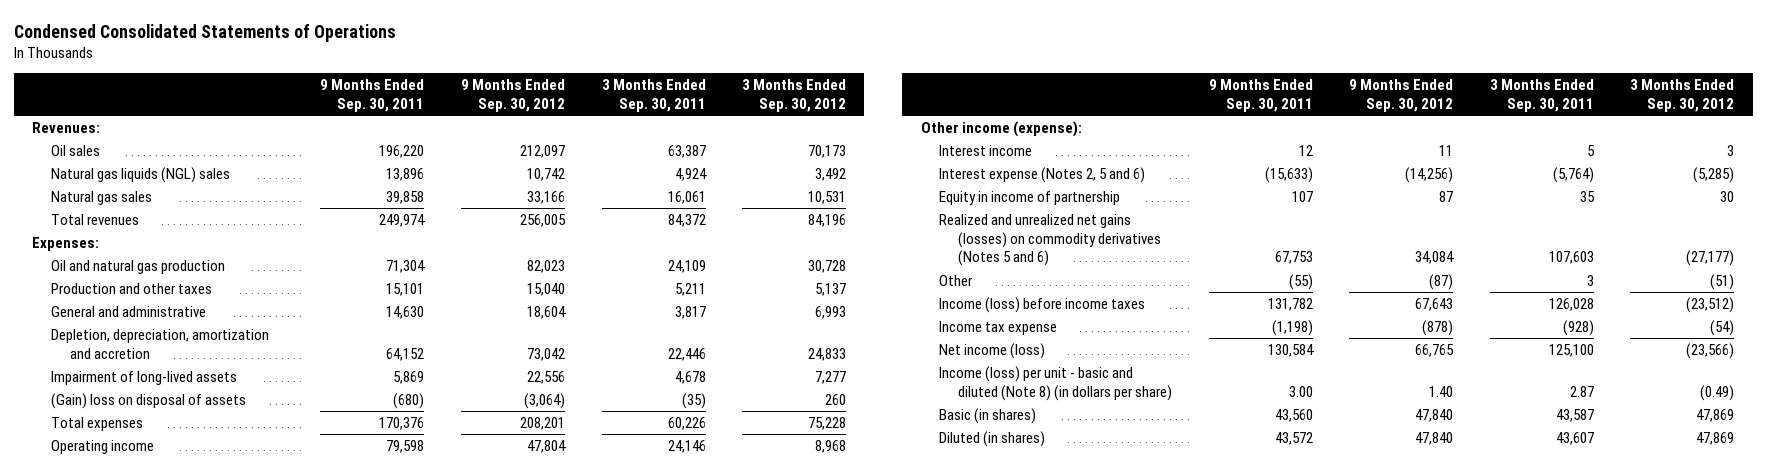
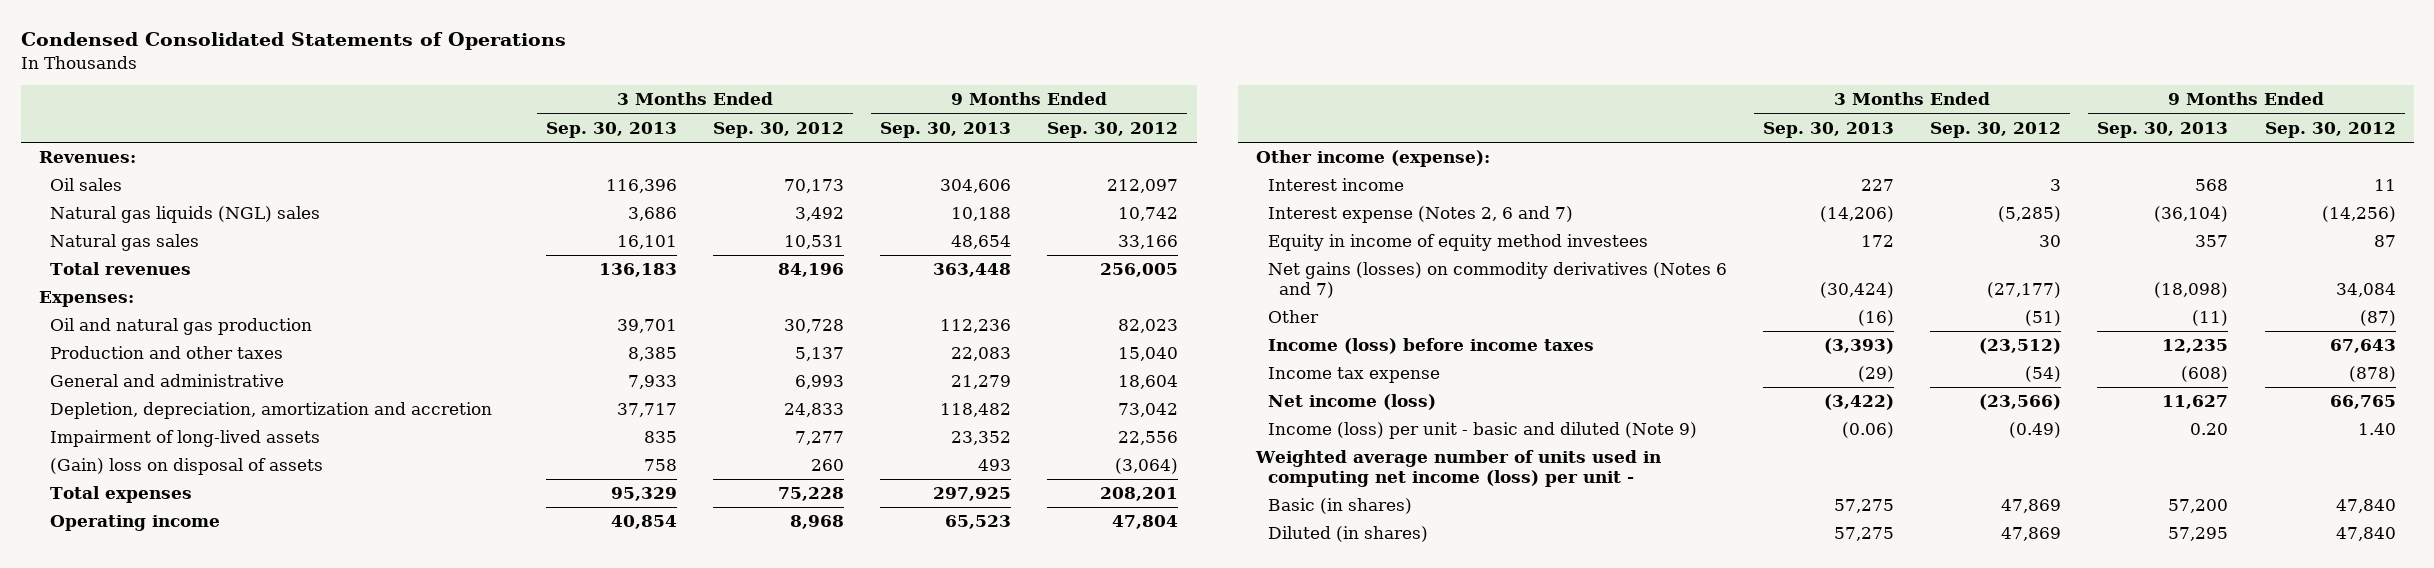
- | 9 Months Ended Sep. 30, 2011 | 9 Months Ended Sep. 30, 2012 | 3 Months Ended Sep. 30, 2011 | 3 Months Ended Sep. 30, 2012
+ | 3 Months Ended Sep. 30, 2013 | 3 Months Ended Sep. 30, 2012 | 9 Months Ended Sep. 30, 2013 | 9 Months Ended Sep. 30, 2012
- Interest expense (Notes 2, 5 and 6) | (15,633) | (14,256) | (5,764) | (5,285)
- Equity in income of partnership | 107 | 87 | 35 | 30
- Realized and unrealized net gains (losses) on commodity derivatives (Notes 5 and 6) | 67,753 | 34,084 | 107,603 | (27,177)
+ Interest expense (Notes 2, 6 and 7) | (14,206) | (5,285) | (36,104) | (14,256)
+ Equity in income of equity method investees | 172 | 30 | 357 | 87
+ Net gains (losses) on commodity derivatives (Notes 6 and 7) | (30,424) | (27,177) | (18,098) | 34,084
- Income (loss) per unit - basic and diluted (Note 8) (in dollars per share) | 3.00 | 1.40 | 2.87 | (0.49)
+ Income (loss) per unit - basic and diluted (Note 9) | (0.06) | (0.49) | 0.20 | 1.40
+ Weighted average number of units used in computing net income (loss) per unit -

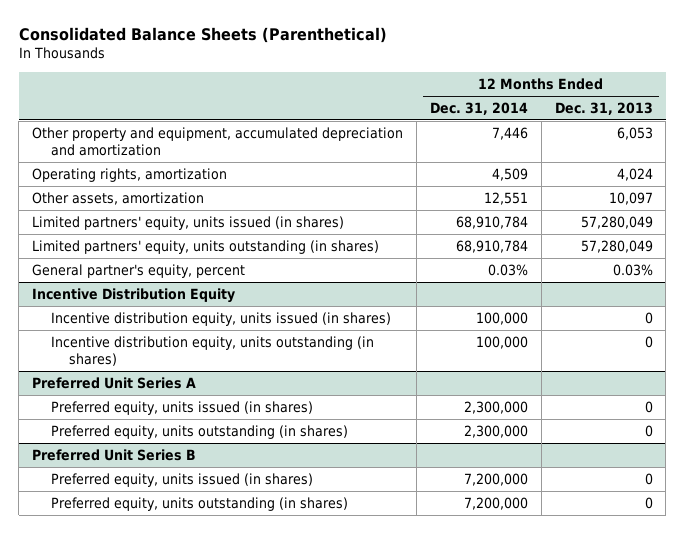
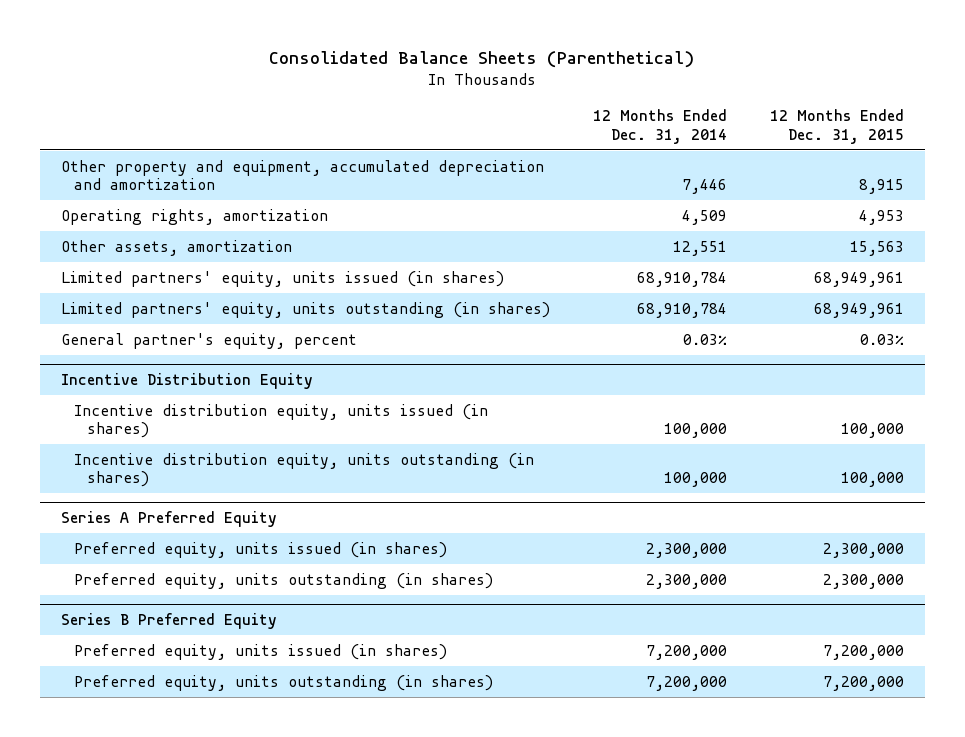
- | 12 Months Ended Dec. 31, 2014 | 12 Months Ended Dec. 31, 2013
+ | 12 Months Ended Dec. 31, 2014 | 12 Months Ended Dec. 31, 2015
- Preferred Unit Series A
+ Series A Preferred Equity
- Preferred Unit Series B
+ Series B Preferred Equity

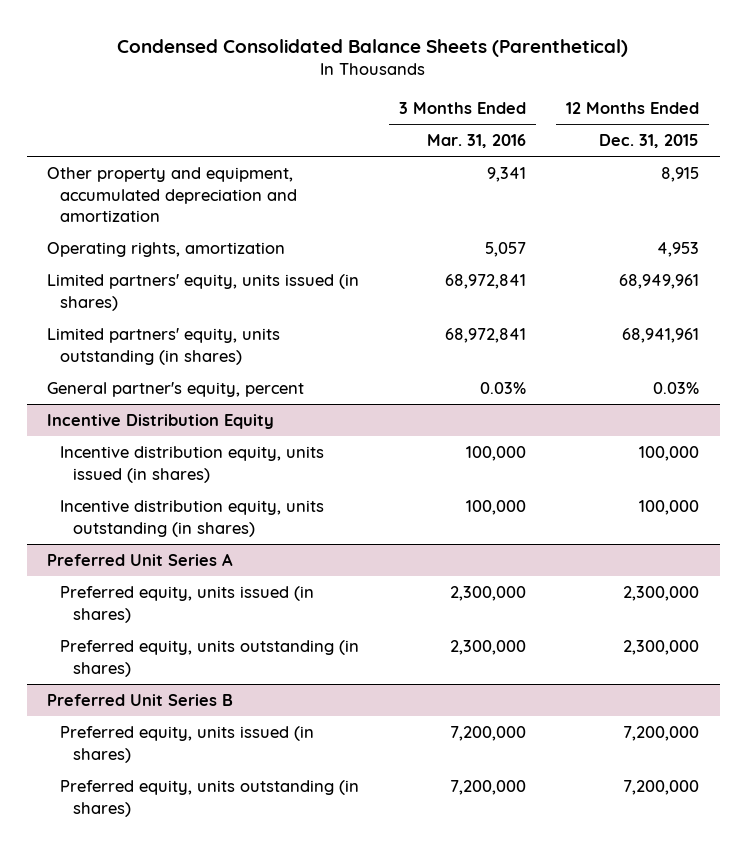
- Consolidated Balance Sheets (Parenthetical)
+ Condensed Consolidated Balance Sheets (Parenthetical)
- | 12 Months Ended Dec. 31, 2014 | 12 Months Ended Dec. 31, 2015
+ | 3 Months Ended Mar. 31, 2016 | 12 Months Ended Dec. 31, 2015
- Other assets, amortization | 12,551 | 15,563
- Limited partners' equity, units outstanding (in shares) | 68,910,784 | 68,949,961
+ Limited partners' equity, units outstanding (in shares) | 68,972,841 | 68,941,961
- Series A Preferred Equity
+ Preferred Unit Series A
- Series B Preferred Equity
+ Preferred Unit Series B

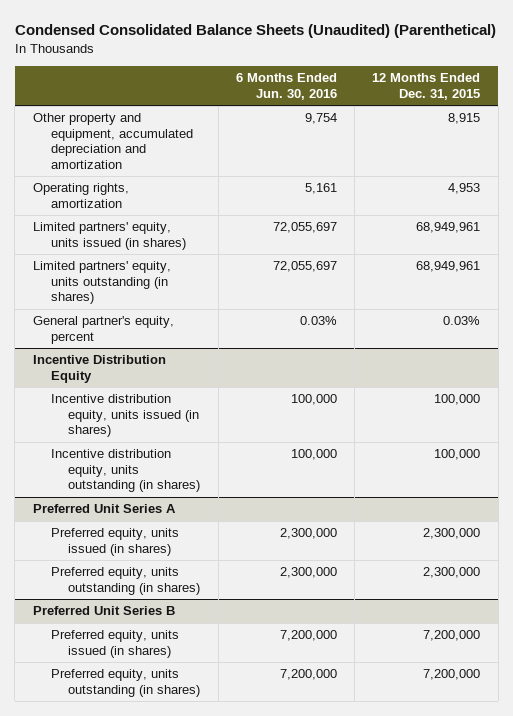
- Condensed Consolidated Balance Sheets (Parenthetical)
+ Condensed Consolidated Balance Sheets (Unaudited) (Parenthetical)
- | 3 Months Ended Mar. 31, 2016 | 12 Months Ended Dec. 31, 2015
+ | 6 Months Ended Jun. 30, 2016 | 12 Months Ended Dec. 31, 2015
- Limited partners' equity, units outstanding (in shares) | 68,972,841 | 68,941,961
+ Limited partners' equity, units outstanding (in shares) | 72,055,697 | 68,949,961

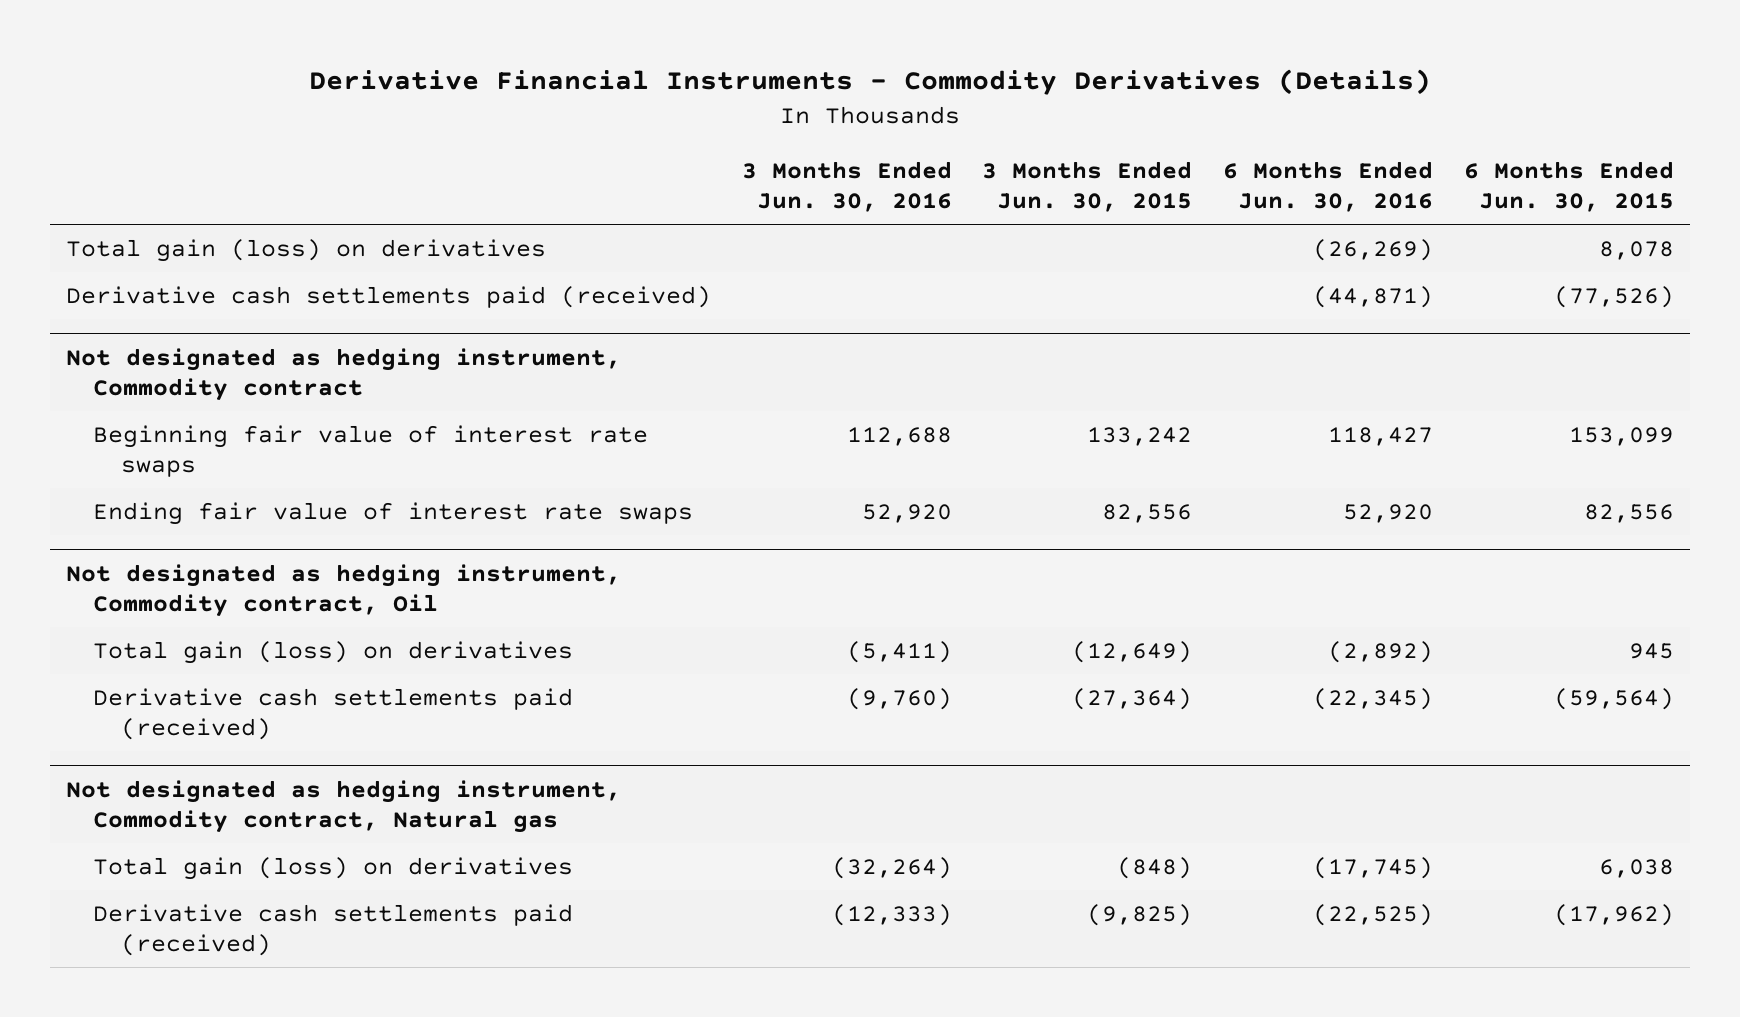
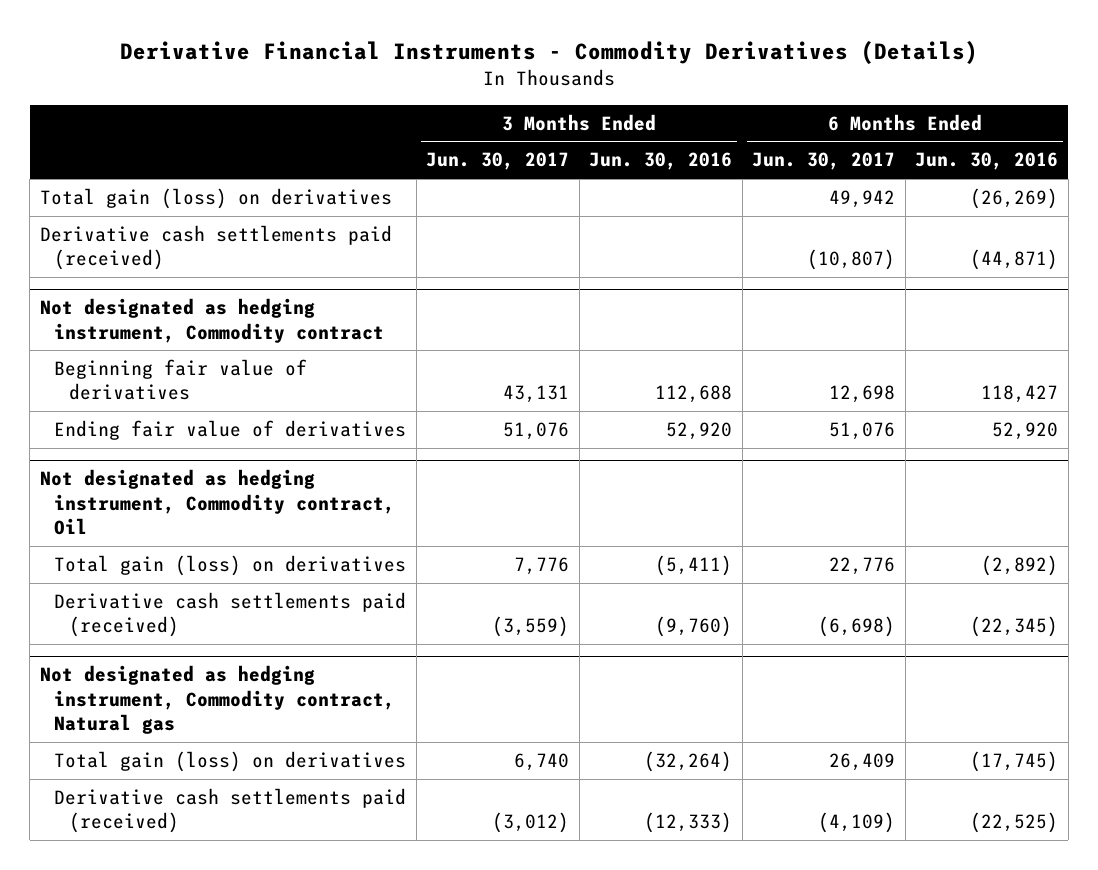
- | 3 Months Ended Jun. 30, 2016 | 3 Months Ended Jun. 30, 2015 | 6 Months Ended Jun. 30, 2016 | 6 Months Ended Jun. 30, 2015
+ | 3 Months Ended Jun. 30, 2017 | 3 Months Ended Jun. 30, 2016 | 6 Months Ended Jun. 30, 2017 | 6 Months Ended Jun. 30, 2016
@ Not designated as hedging instrument, Commodity contract
- Beginning fair value of interest rate swaps | 112,688 | 133,242 | 118,427 | 153,099
- Ending fair value of interest rate swaps | 52,920 | 82,556 | 52,920 | 82,556
+ Beginning fair value of derivatives | 43,131 | 112,688 | 12,698 | 118,427
+ Ending fair value of derivatives | 51,076 | 52,920 | 51,076 | 52,920

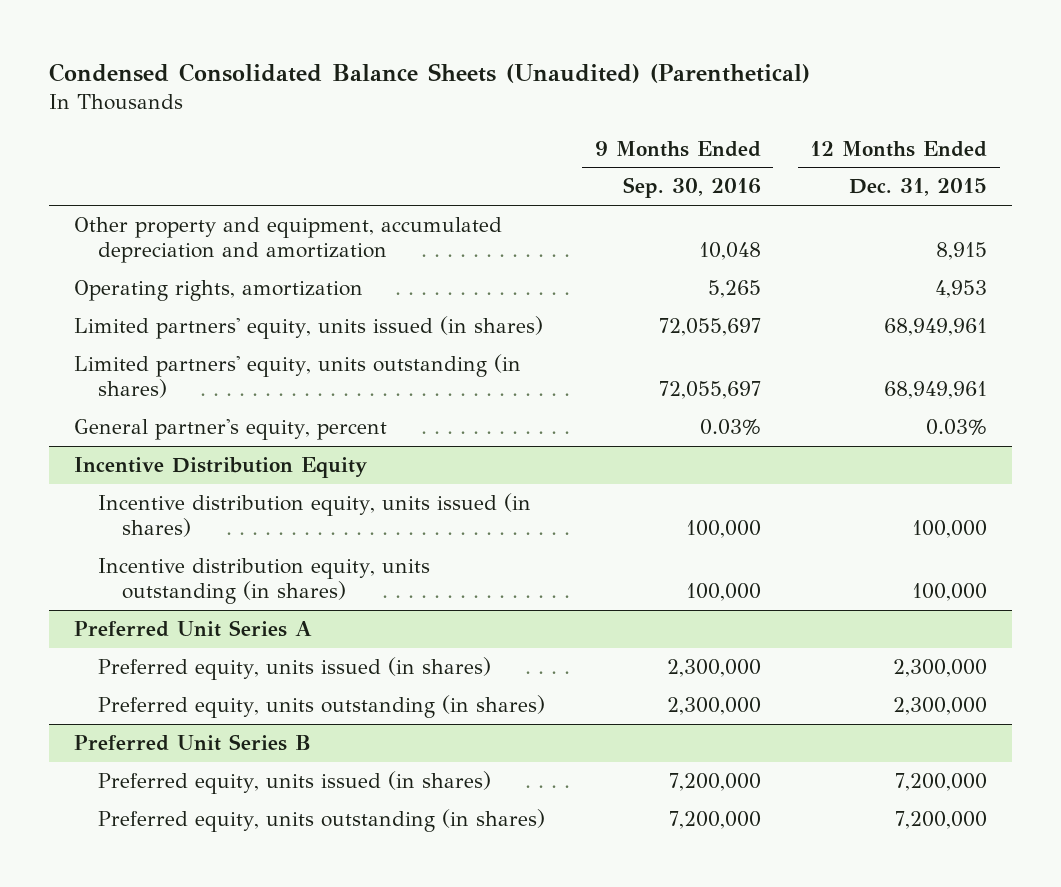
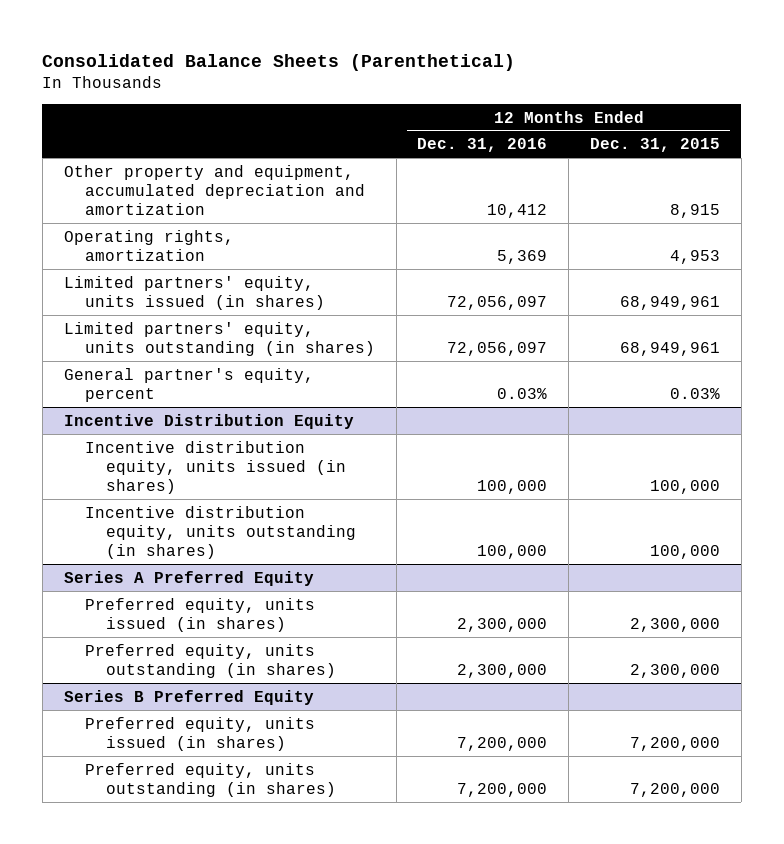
- Condensed Consolidated Balance Sheets (Unaudited) (Parenthetical)
+ Consolidated Balance Sheets (Parenthetical)
- | 9 Months Ended Sep. 30, 2016 | 12 Months Ended Dec. 31, 2015
+ | 12 Months Ended Dec. 31, 2016 | 12 Months Ended Dec. 31, 2015
- Preferred Unit Series A
+ Series A Preferred Equity
- Preferred Unit Series B
+ Series B Preferred Equity

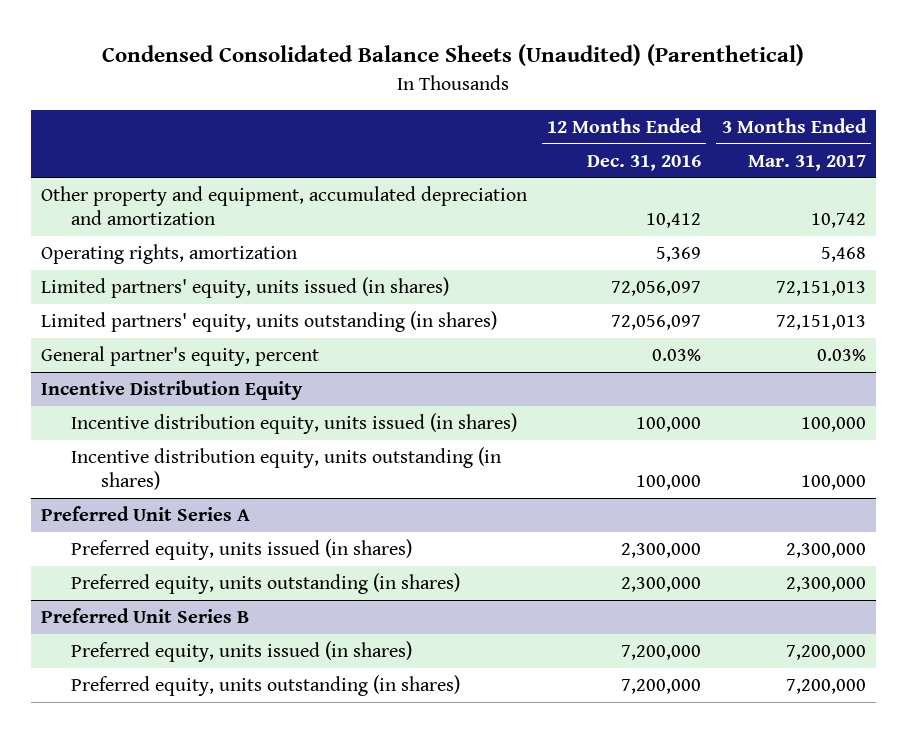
- Consolidated Balance Sheets (Parenthetical)
+ Condensed Consolidated Balance Sheets (Unaudited) (Parenthetical)
- | 12 Months Ended Dec. 31, 2016 | 12 Months Ended Dec. 31, 2015
+ | 12 Months Ended Dec. 31, 2016 | 3 Months Ended Mar. 31, 2017
- Series A Preferred Equity
+ Preferred Unit Series A
- Series B Preferred Equity
+ Preferred Unit Series B

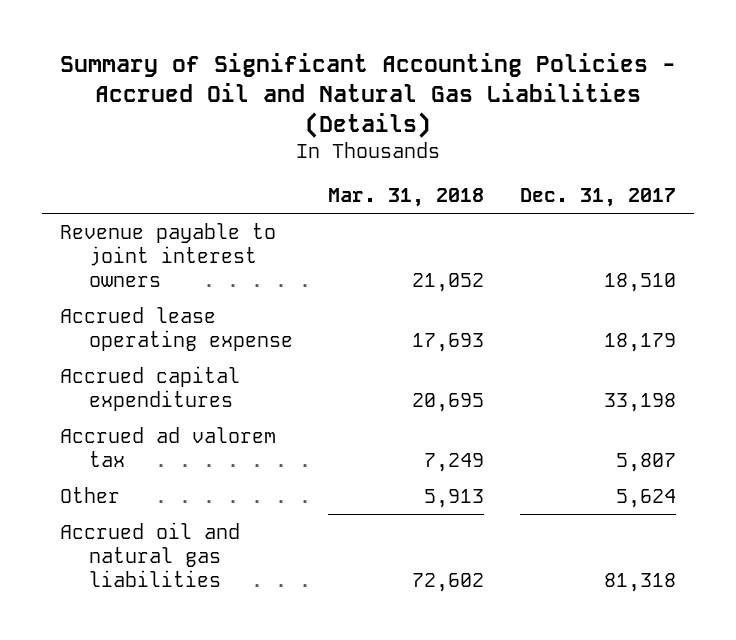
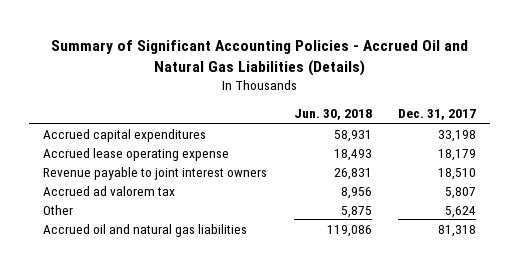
- | Mar. 31, 2018 | Dec. 31, 2017
+ | Jun. 30, 2018 | Dec. 31, 2017
moved down: Accrued lease operating expense | 18,493 | 18,179
moved down: Revenue payable to joint interest owners | 26,831 | 18,510

